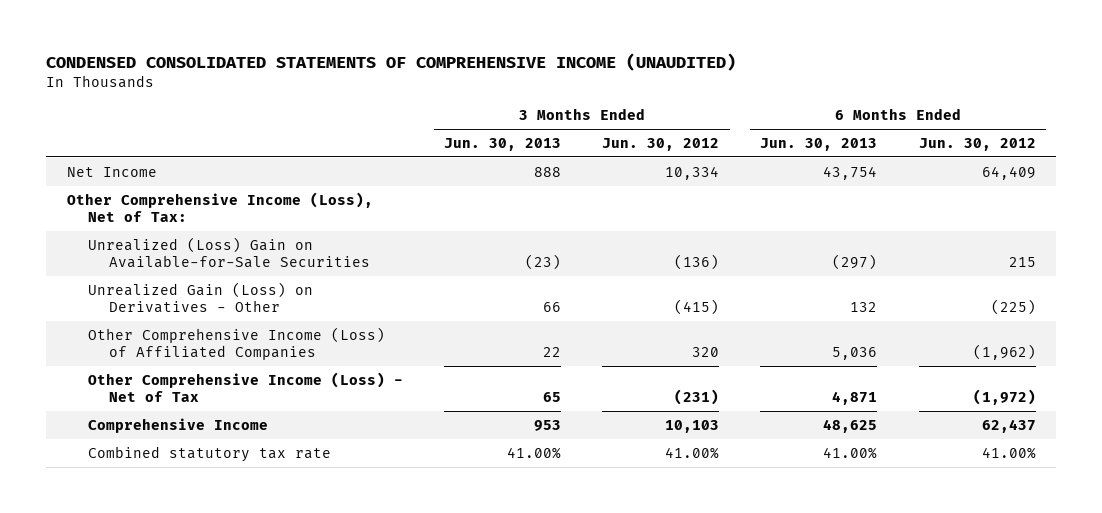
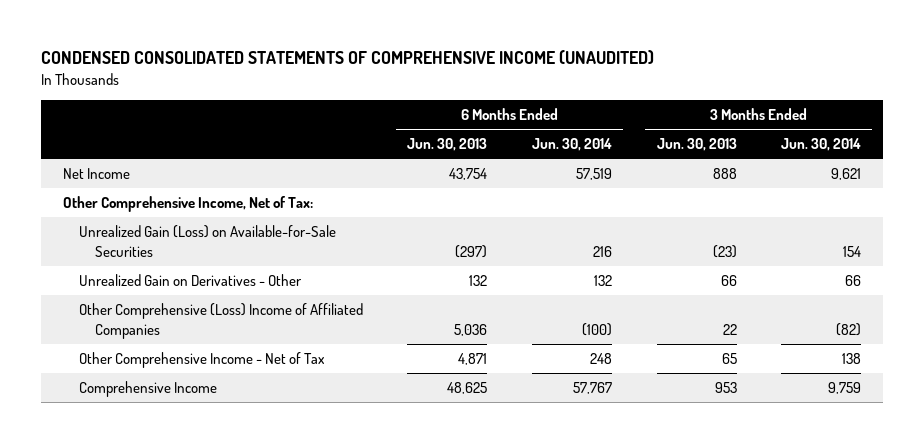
- | 3 Months Ended Jun. 30, 2013 | 3 Months Ended Jun. 30, 2012 | 6 Months Ended Jun. 30, 2013 | 6 Months Ended Jun. 30, 2012
+ | 6 Months Ended Jun. 30, 2013 | 6 Months Ended Jun. 30, 2014 | 3 Months Ended Jun. 30, 2013 | 3 Months Ended Jun. 30, 2014
- Other Comprehensive Income (Loss), Net of Tax:
- Unrealized (Loss) Gain on Available-for-Sale Securities | (23) | (136) | (297) | 215
- Unrealized Gain (Loss) on Derivatives - Other | 66 | (415) | 132 | (225)
- Other Comprehensive Income (Loss) of Affiliated Companies | 22 | 320 | 5,036 | (1,962)
- Other Comprehensive Income (Loss) - Net of Tax | 65 | (231) | 4,871 | (1,972)
+ Other Comprehensive Income, Net of Tax:
+ Unrealized Gain (Loss) on Available-for-Sale Securities | (297) | 216 | (23) | 154
+ Unrealized Gain on Derivatives - Other | 132 | 132 | 66 | 66
+ Other Comprehensive (Loss) Income of Affiliated Companies | 5,036 | (100) | 22 | (82)
+ Other Comprehensive Income - Net of Tax | 4,871 | 248 | 65 | 138
- Combined statutory tax rate | 41.00% | 41.00% | 41.00% | 41.00%

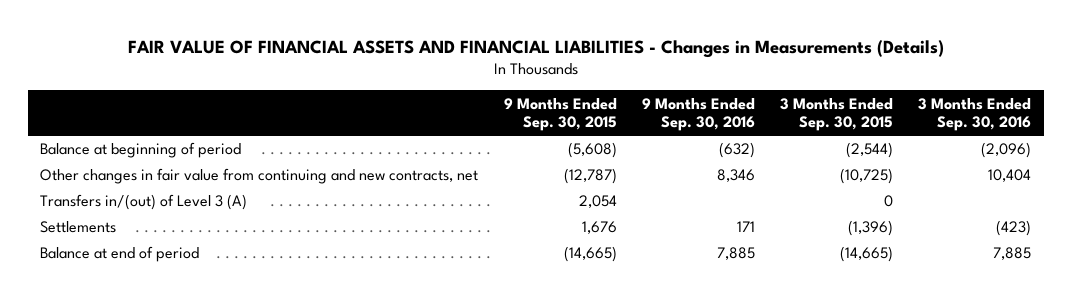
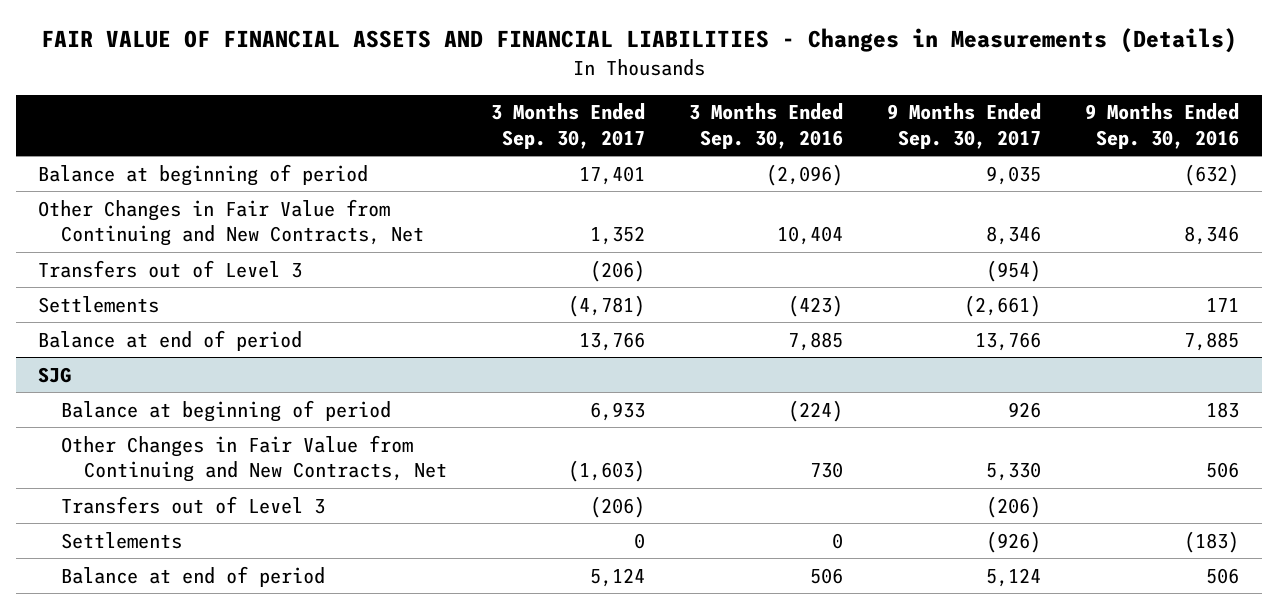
- | 9 Months Ended Sep. 30, 2015 | 9 Months Ended Sep. 30, 2016 | 3 Months Ended Sep. 30, 2015 | 3 Months Ended Sep. 30, 2016
+ | 3 Months Ended Sep. 30, 2017 | 3 Months Ended Sep. 30, 2016 | 9 Months Ended Sep. 30, 2017 | 9 Months Ended Sep. 30, 2016
- Other changes in fair value from continuing and new contracts, net | (12,787) | 8,346 | (10,725) | 10,404
- Transfers in/(out) of Level 3 (A) | 2,054 | | 0 |
+ Other Changes in Fair Value from Continuing and New Contracts, Net | 1,352 | 10,404 | 8,346 | 8,346
+ Transfers out of Level 3 | (206) | | (954) |
+ SJG
+ Balance at beginning of period | 6,933 | (224) | 926 | 183
+ Other Changes in Fair Value from Continuing and New Contracts, Net | (1,603) | 730 | 5,330 | 506
+ Transfers out of Level 3 | (206) | | (206) |
+ Settlements | 0 | 0 | (926) | (183)
+ Balance at end of period | 5,124 | 506 | 5,124 | 506

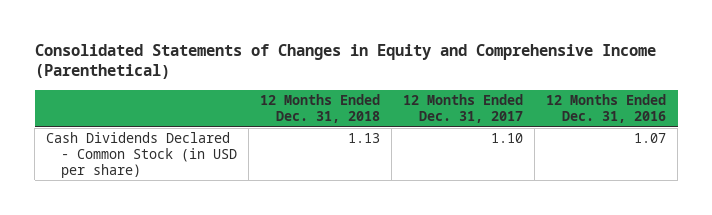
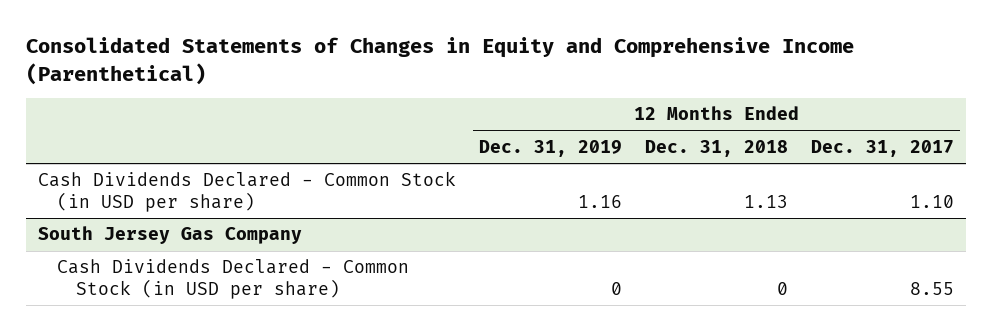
- | 12 Months Ended Dec. 31, 2018 | 12 Months Ended Dec. 31, 2017 | 12 Months Ended Dec. 31, 2016
+ | 12 Months Ended Dec. 31, 2019 | 12 Months Ended Dec. 31, 2018 | 12 Months Ended Dec. 31, 2017
+ South Jersey Gas Company
+ Cash Dividends Declared - Common Stock (in USD per share) | 0 | 0 | 8.55

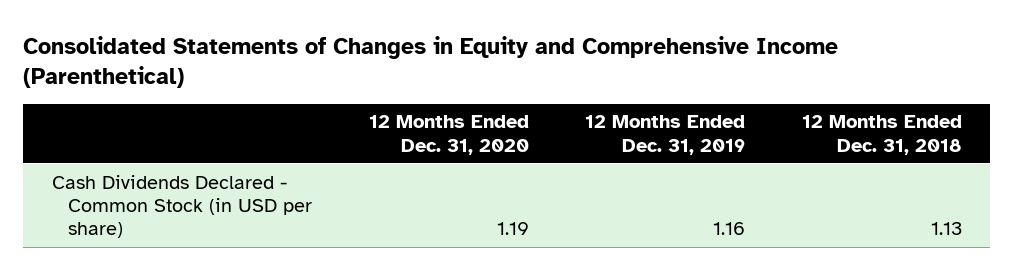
- | 12 Months Ended Dec. 31, 2019 | 12 Months Ended Dec. 31, 2018 | 12 Months Ended Dec. 31, 2017
+ | 12 Months Ended Dec. 31, 2020 | 12 Months Ended Dec. 31, 2019 | 12 Months Ended Dec. 31, 2018
- South Jersey Gas Company
- Cash Dividends Declared - Common Stock (in USD per share) | 0 | 0 | 8.55

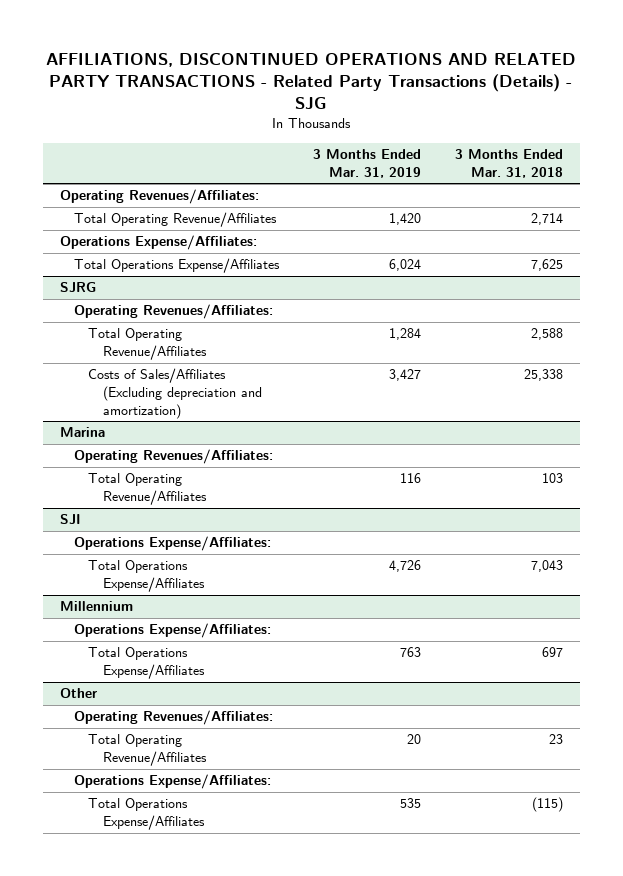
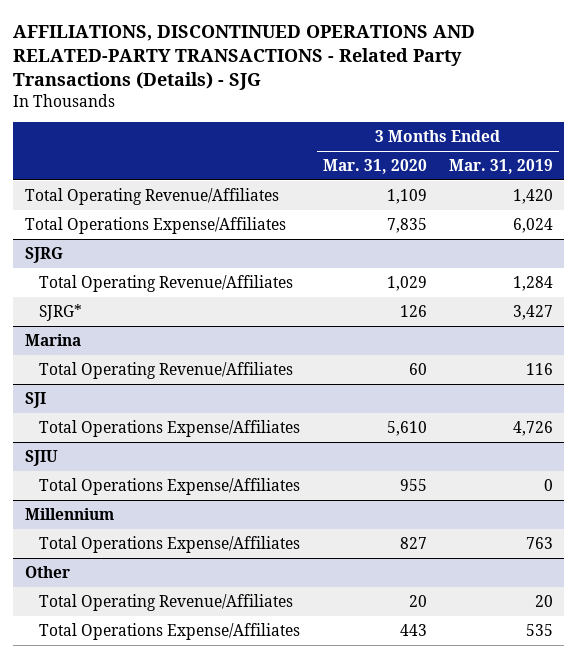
- AFFILIATIONS, DISCONTINUED OPERATIONS AND RELATED PARTY TRANSACTIONS - Related Party Transactions (Details) - SJG
+ AFFILIATIONS, DISCONTINUED OPERATIONS AND RELATED-PARTY TRANSACTIONS - Related Party Transactions (Details) - SJG
- | 3 Months Ended Mar. 31, 2019 | 3 Months Ended Mar. 31, 2018
+ | 3 Months Ended Mar. 31, 2020 | 3 Months Ended Mar. 31, 2019
- Operating Revenues/Affiliates:
- Operations Expense/Affiliates:
@ SJRG
- Operating Revenues/Affiliates:
- Costs of Sales/Affiliates (Excluding depreciation and amortization) | 3,427 | 25,338
+ SJRG* | 126 | 3,427
@ Marina
- Operating Revenues/Affiliates:
@ SJI
- Operations Expense/Affiliates:
+ SJIU
+ Total Operations Expense/Affiliates | 955 | 0
@ Millennium
- Operations Expense/Affiliates:
@ Other
- Operating Revenues/Affiliates:
- Operations Expense/Affiliates:

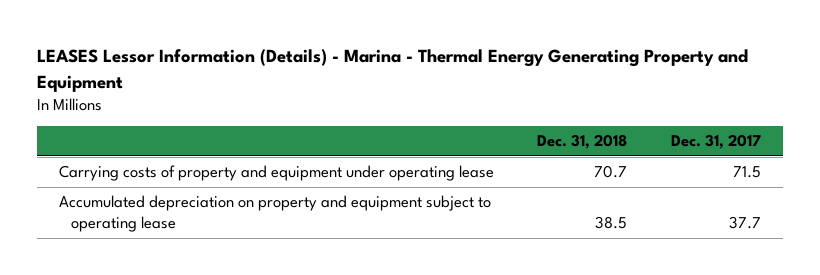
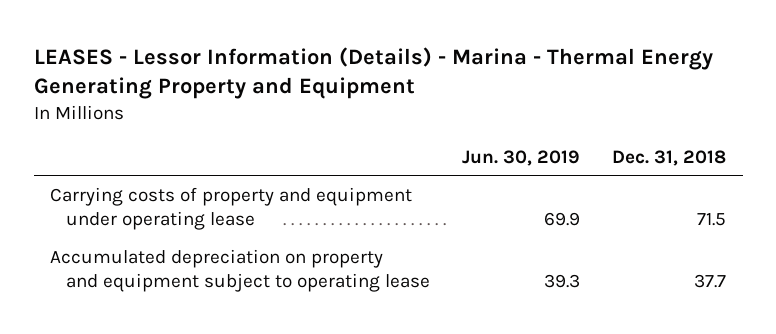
- LEASES Lessor Information (Details) - Marina - Thermal Energy Generating Property and Equipment
+ LEASES - Lessor Information (Details) - Marina - Thermal Energy Generating Property and Equipment
- | Dec. 31, 2018 | Dec. 31, 2017
+ | Jun. 30, 2019 | Dec. 31, 2018
- Carrying costs of property and equipment under operating lease | 70.7 | 71.5
- Accumulated depreciation on property and equipment subject to operating lease | 38.5 | 37.7
+ Carrying costs of property and equipment under operating lease | 69.9 | 71.5
+ Accumulated depreciation on property and equipment subject to operating lease | 39.3 | 37.7

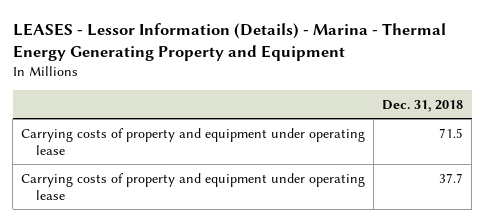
- | Jun. 30, 2019 | Dec. 31, 2018
+ | Dec. 31, 2018
- Accumulated depreciation on property and equipment subject to operating lease | 39.3 | 37.7
+ Carrying costs of property and equipment under operating lease | 37.7

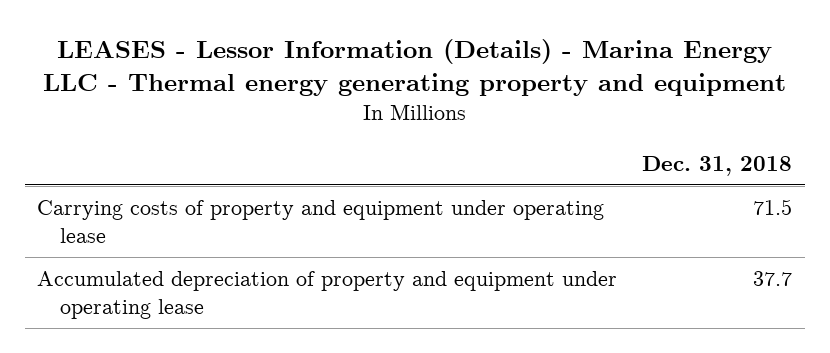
- LEASES - Lessor Information (Details) - Marina - Thermal Energy Generating Property and Equipment
+ LEASES - Lessor Information (Details) - Marina Energy LLC - Thermal energy generating property and equipment
- Carrying costs of property and equipment under operating lease | 37.7
+ Accumulated depreciation of property and equipment under operating lease | 37.7

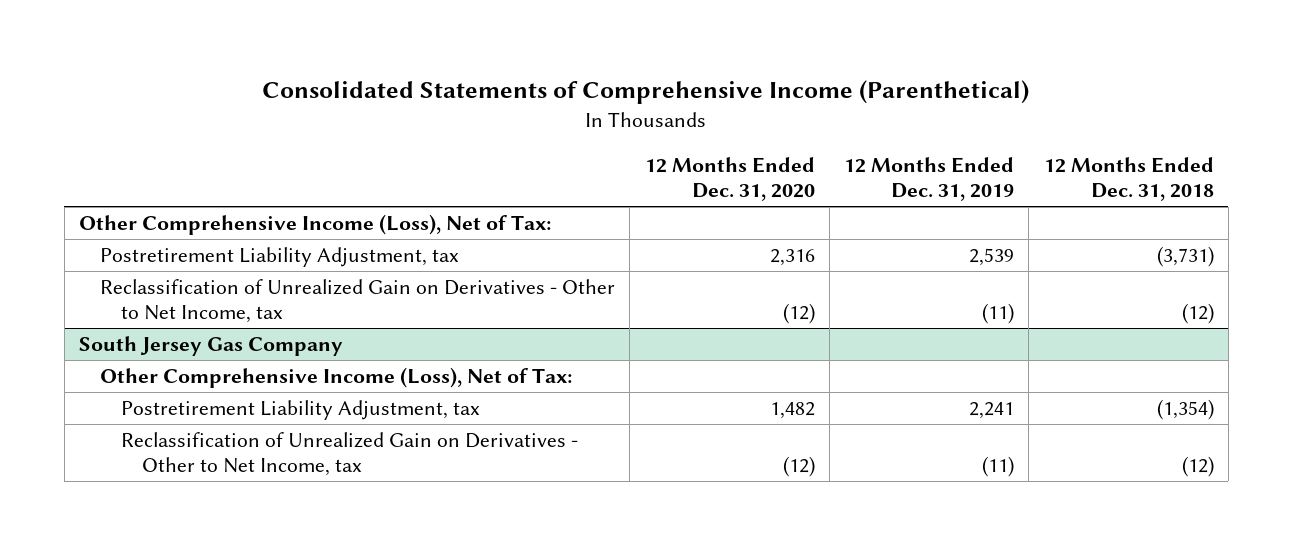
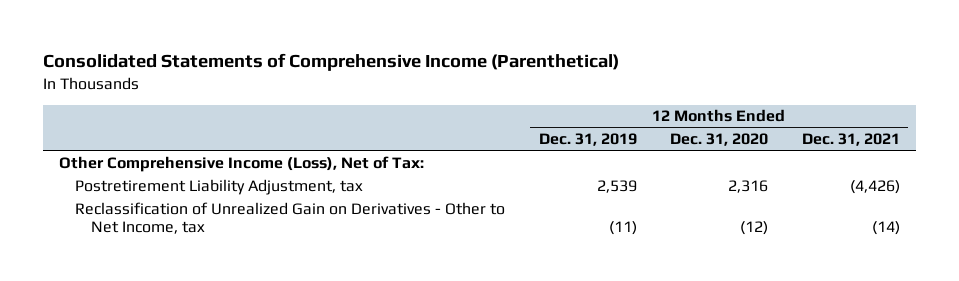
- | 12 Months Ended Dec. 31, 2020 | 12 Months Ended Dec. 31, 2019 | 12 Months Ended Dec. 31, 2018
+ | 12 Months Ended Dec. 31, 2019 | 12 Months Ended Dec. 31, 2020 | 12 Months Ended Dec. 31, 2021
- South Jersey Gas Company
- Other Comprehensive Income (Loss), Net of Tax:
- Postretirement Liability Adjustment, tax | 1,482 | 2,241 | (1,354)
- Reclassification of Unrealized Gain on Derivatives - Other to Net Income, tax | (12) | (11) | (12)

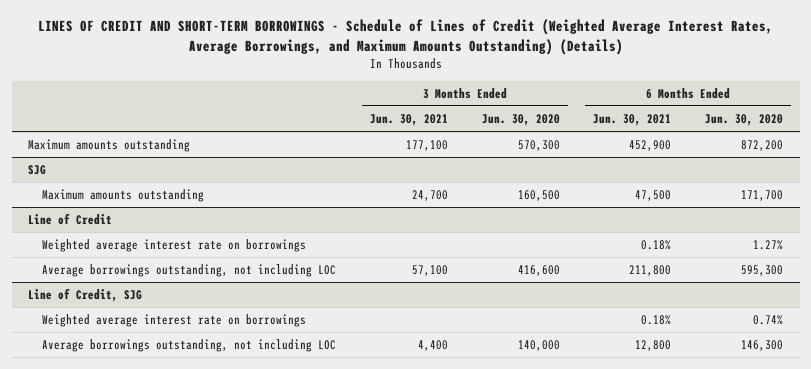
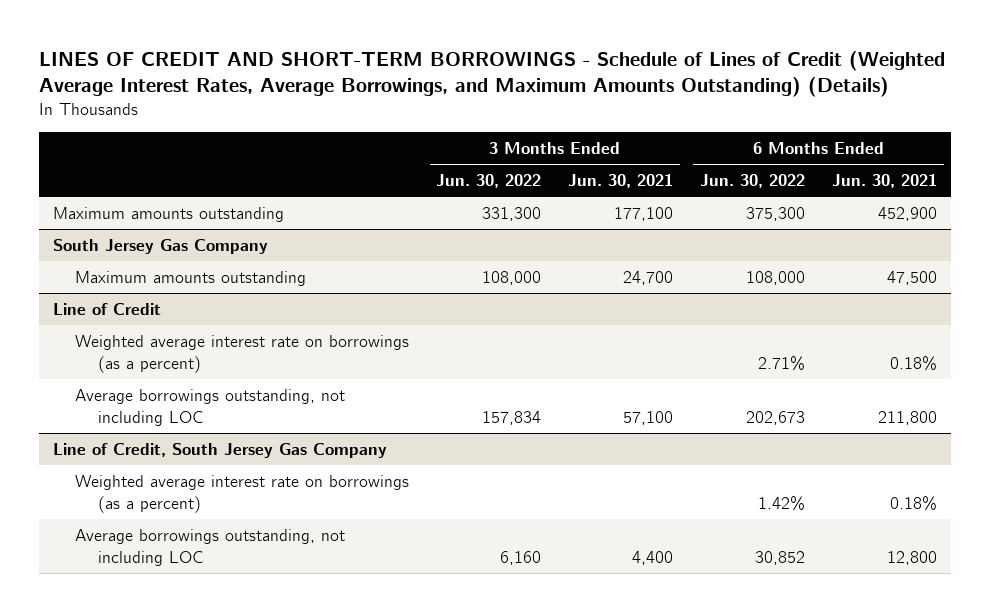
- | 3 Months Ended Jun. 30, 2021 | 3 Months Ended Jun. 30, 2020 | 6 Months Ended Jun. 30, 2021 | 6 Months Ended Jun. 30, 2020
+ | 3 Months Ended Jun. 30, 2022 | 3 Months Ended Jun. 30, 2021 | 6 Months Ended Jun. 30, 2022 | 6 Months Ended Jun. 30, 2021
- SJG
+ South Jersey Gas Company
@ Line of Credit
- Weighted average interest rate on borrowings | | | 0.18% | 1.27%
+ Weighted average interest rate on borrowings (as a percent) | | | 2.71% | 0.18%
- Line of Credit, SJG
- Weighted average interest rate on borrowings | | | 0.18% | 0.74%
+ Line of Credit, South Jersey Gas Company
+ Weighted average interest rate on borrowings (as a percent) | | | 1.42% | 0.18%

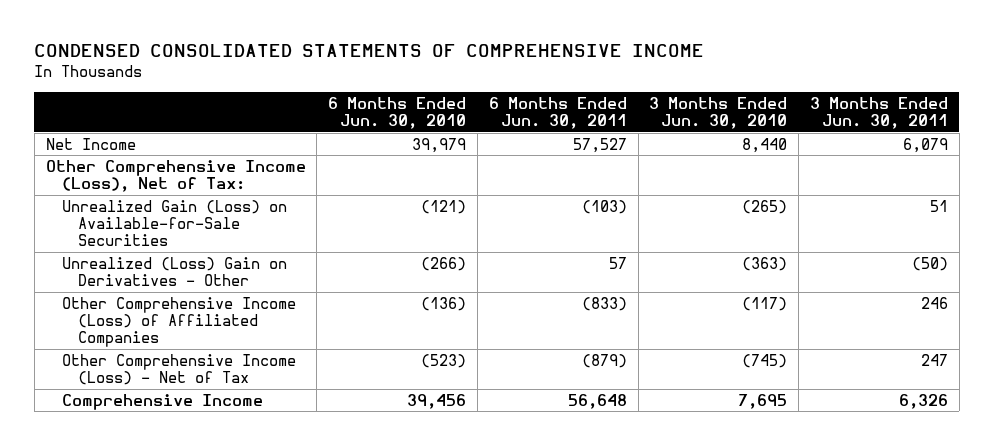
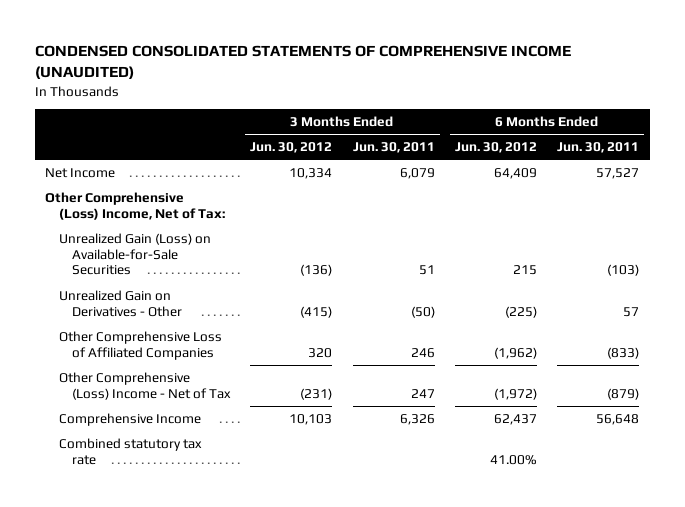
- CONDENSED CONSOLIDATED STATEMENTS OF COMPREHENSIVE INCOME
+ CONDENSED CONSOLIDATED STATEMENTS OF COMPREHENSIVE INCOME (UNAUDITED)
- | 6 Months Ended Jun. 30, 2010 | 6 Months Ended Jun. 30, 2011 | 3 Months Ended Jun. 30, 2010 | 3 Months Ended Jun. 30, 2011
+ | 3 Months Ended Jun. 30, 2012 | 3 Months Ended Jun. 30, 2011 | 6 Months Ended Jun. 30, 2012 | 6 Months Ended Jun. 30, 2011
- Other Comprehensive Income (Loss), Net of Tax:
+ Other Comprehensive (Loss) Income, Net of Tax:
- Unrealized (Loss) Gain on Derivatives - Other | (266) | 57 | (363) | (50)
- Other Comprehensive Income (Loss) of Affiliated Companies | (136) | (833) | (117) | 246
- Other Comprehensive Income (Loss) - Net of Tax | (523) | (879) | (745) | 247
+ Unrealized Gain on Derivatives - Other | (415) | (50) | (225) | 57
+ Other Comprehensive Loss of Affiliated Companies | 320 | 246 | (1,962) | (833)
+ Other Comprehensive (Loss) Income - Net of Tax | (231) | 247 | (1,972) | (879)
+ Combined statutory tax rate | | | 41.00% |

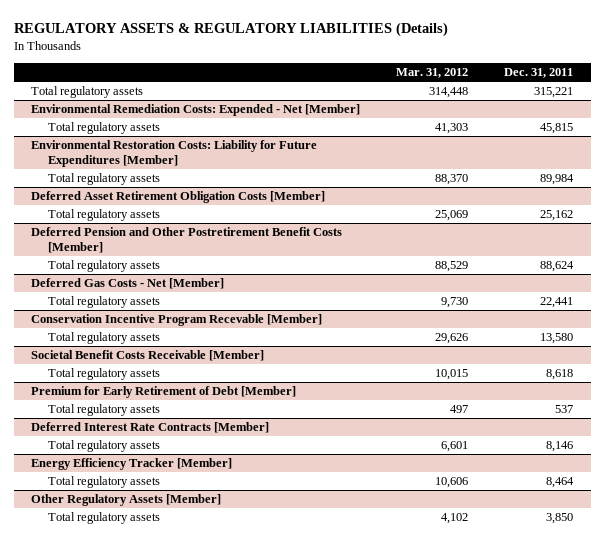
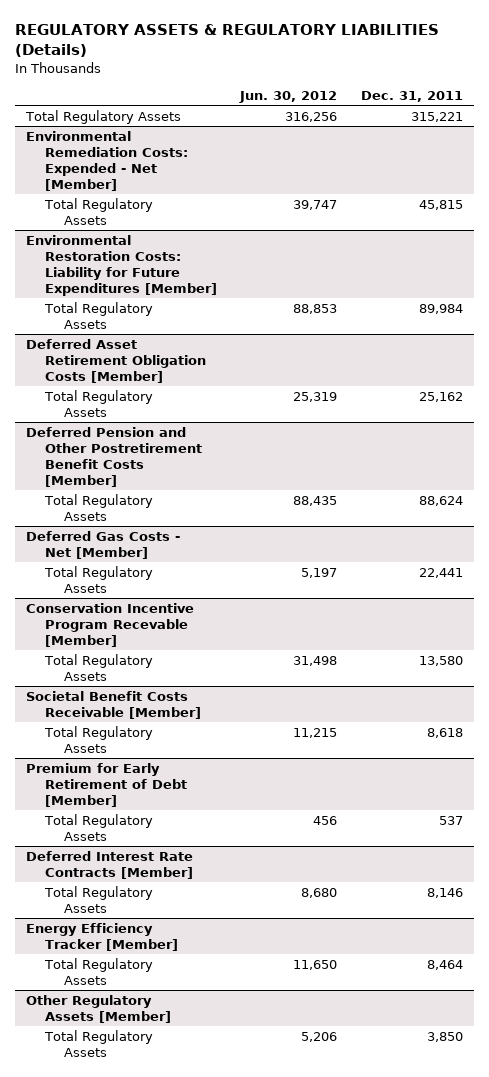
- | Mar. 31, 2012 | Dec. 31, 2011
+ | Jun. 30, 2012 | Dec. 31, 2011
- Total regulatory assets | 314,448 | 315,221
+ Total Regulatory Assets | 316,256 | 315,221
@ Environmental Remediation Costs: Expended - Net [Member]
- Total regulatory assets | 41,303 | 45,815
+ Total Regulatory Assets | 39,747 | 45,815
@ Environmental Restoration Costs: Liability for Future Expenditures [Member]
- Total regulatory assets | 88,370 | 89,984
+ Total Regulatory Assets | 88,853 | 89,984
@ Deferred Asset Retirement Obligation Costs [Member]
- Total regulatory assets | 25,069 | 25,162
+ Total Regulatory Assets | 25,319 | 25,162
@ Deferred Pension and Other Postretirement Benefit Costs [Member]
- Total regulatory assets | 88,529 | 88,624
+ Total Regulatory Assets | 88,435 | 88,624
@ Deferred Gas Costs - Net [Member]
- Total regulatory assets | 9,730 | 22,441
+ Total Regulatory Assets | 5,197 | 22,441
@ Conservation Incentive Program Recevable [Member]
- Total regulatory assets | 29,626 | 13,580
+ Total Regulatory Assets | 31,498 | 13,580
@ Societal Benefit Costs Receivable [Member]
- Total regulatory assets | 10,015 | 8,618
+ Total Regulatory Assets | 11,215 | 8,618
@ Premium for Early Retirement of Debt [Member]
- Total regulatory assets | 497 | 537
+ Total Regulatory Assets | 456 | 537
@ Deferred Interest Rate Contracts [Member]
- Total regulatory assets | 6,601 | 8,146
+ Total Regulatory Assets | 8,680 | 8,146
@ Energy Efficiency Tracker [Member]
- Total regulatory assets | 10,606 | 8,464
+ Total Regulatory Assets | 11,650 | 8,464
@ Other Regulatory Assets [Member]
- Total regulatory assets | 4,102 | 3,850
+ Total Regulatory Assets | 5,206 | 3,850

